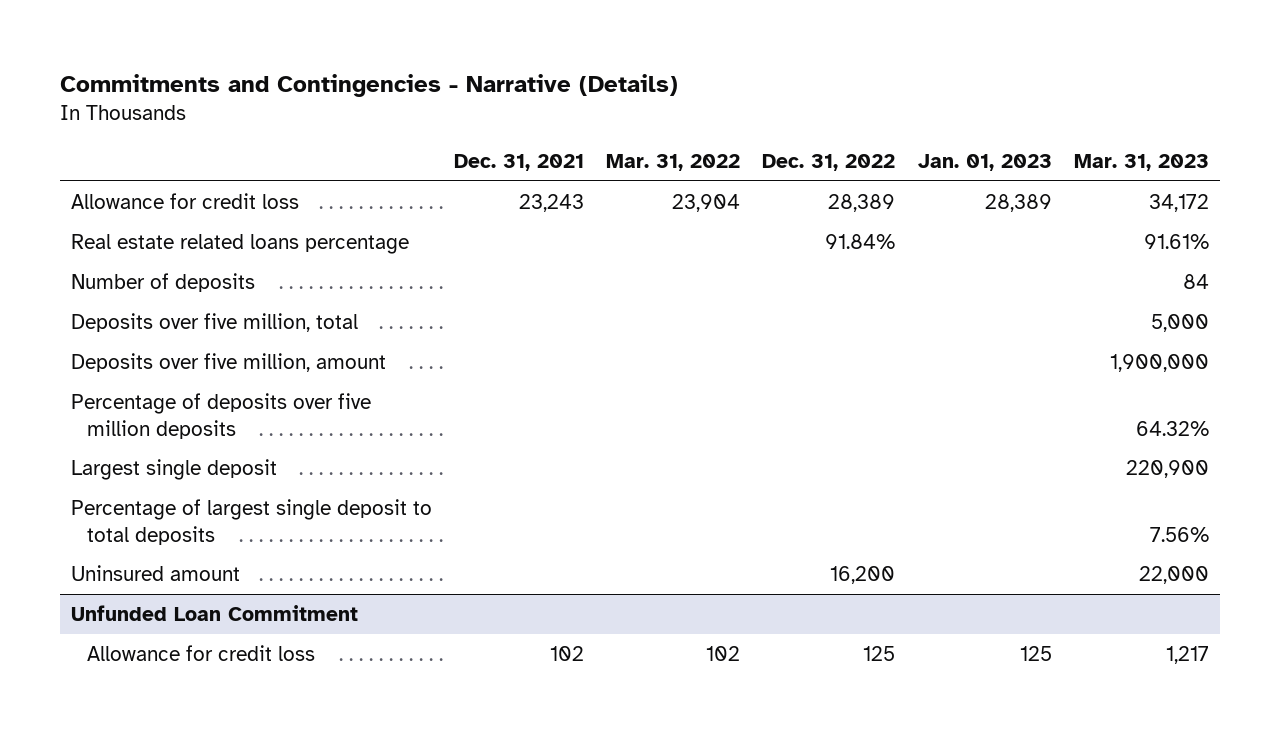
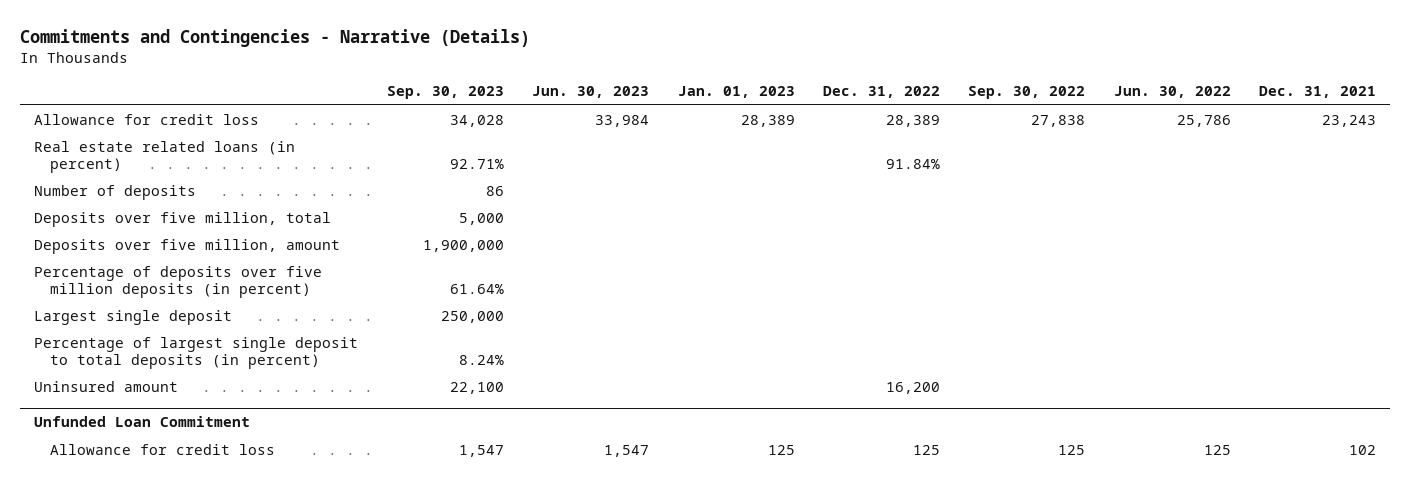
- | Dec. 31, 2021 | Mar. 31, 2022 | Dec. 31, 2022 | Jan. 01, 2023 | Mar. 31, 2023
+ | Sep. 30, 2023 | Jun. 30, 2023 | Jan. 01, 2023 | Dec. 31, 2022 | Sep. 30, 2022 | Jun. 30, 2022 | Dec. 31, 2021
- Real estate related loans percentage | | | 91.84% | | 91.61%
+ Real estate related loans (in percent) | 92.71% | | | 91.84% | | |
- Percentage of deposits over five million deposits | | | | | 64.32%
+ Percentage of deposits over five million deposits (in percent) | 61.64% | | | | | |
- Percentage of largest single deposit to total deposits | | | | | 7.56%
+ Percentage of largest single deposit to total deposits (in percent) | 8.24% | | | | | |

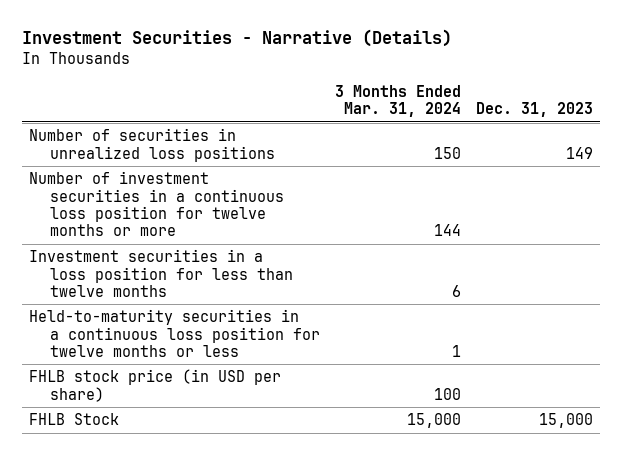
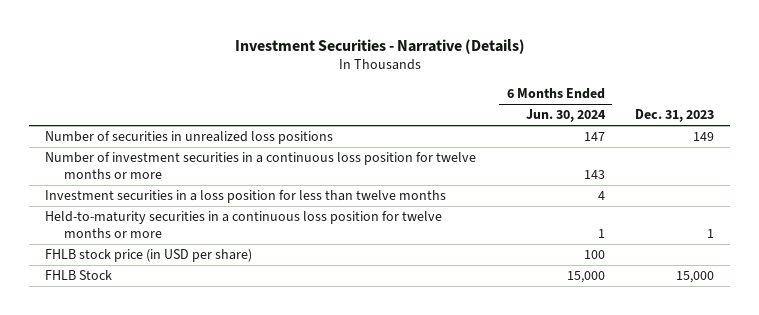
- | 3 Months Ended Mar. 31, 2024 | Dec. 31, 2023
+ | 6 Months Ended Jun. 30, 2024 | Dec. 31, 2023
- Held-to-maturity securities in a continuous loss position for twelve months or less | 1 |
+ Held-to-maturity securities in a continuous loss position for twelve months or more | 1 | 1

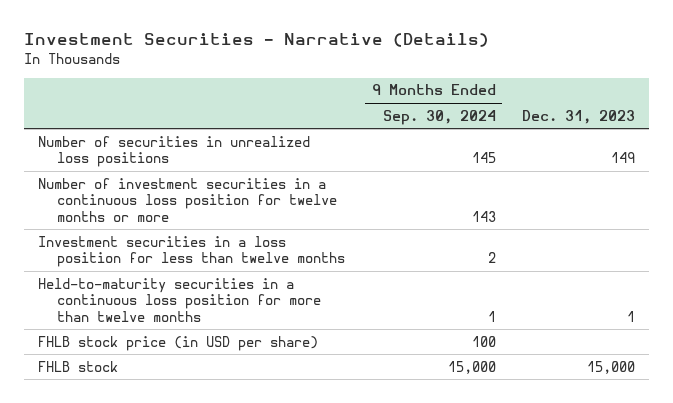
- | 6 Months Ended Jun. 30, 2024 | Dec. 31, 2023
+ | 9 Months Ended Sep. 30, 2024 | Dec. 31, 2023
- Held-to-maturity securities in a continuous loss position for twelve months or more | 1 | 1
+ Held-to-maturity securities in a continuous loss position for more than twelve months | 1 | 1
- FHLB Stock | 15,000 | 15,000
+ FHLB stock | 15,000 | 15,000

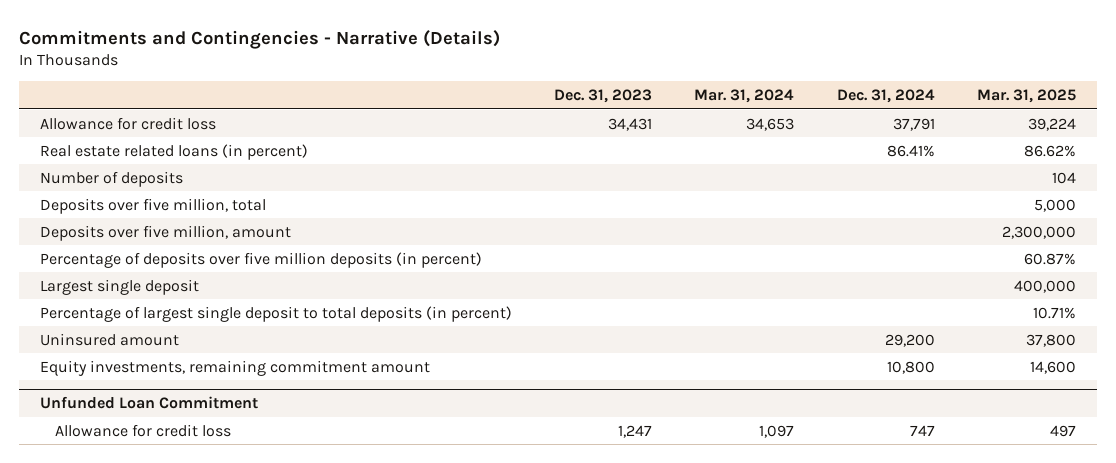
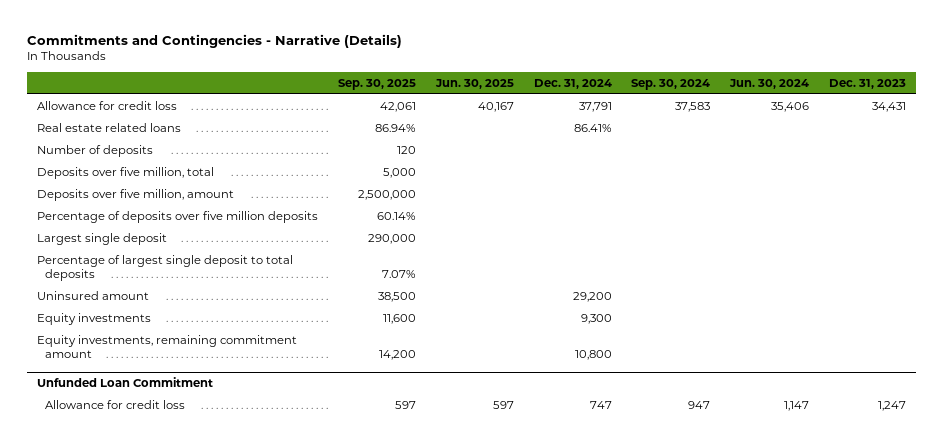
- | Dec. 31, 2023 | Mar. 31, 2024 | Dec. 31, 2024 | Mar. 31, 2025
+ | Sep. 30, 2025 | Jun. 30, 2025 | Dec. 31, 2024 | Sep. 30, 2024 | Jun. 30, 2024 | Dec. 31, 2023
- Real estate related loans (in percent) | | | 86.41% | 86.62%
+ Real estate related loans | 86.94% | | 86.41% | | |
- Percentage of deposits over five million deposits (in percent) | | | | 60.87%
+ Percentage of deposits over five million deposits | 60.14% | | | | |
- Percentage of largest single deposit to total deposits (in percent) | | | | 10.71%
+ Percentage of largest single deposit to total deposits | 7.07% | | | | |
+ Equity investments | 11,600 | | 9,300 | | |

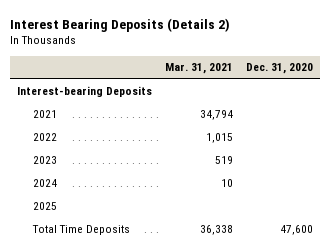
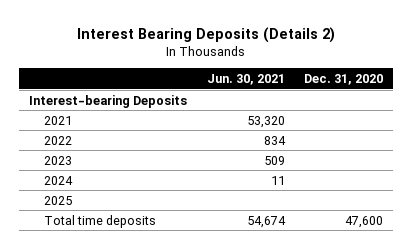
- | Mar. 31, 2021 | Dec. 31, 2020
+ | Jun. 30, 2021 | Dec. 31, 2020
- Total Time Deposits | 36,338 | 47,600
+ Total time deposits | 54,674 | 47,600

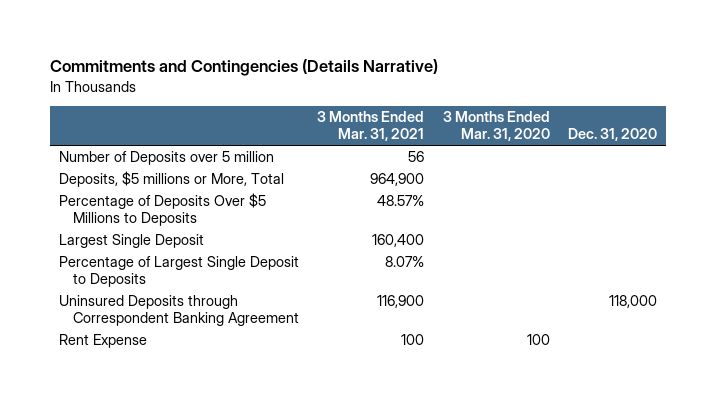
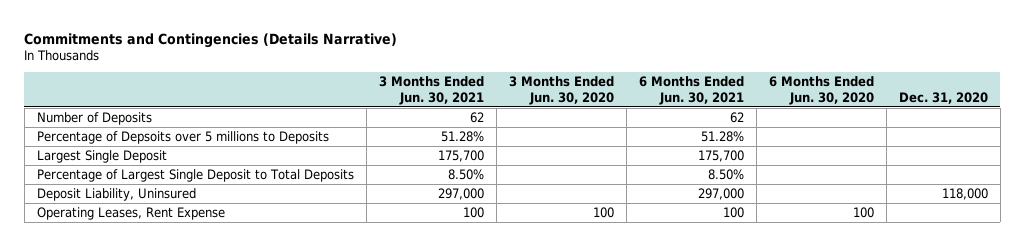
- | 3 Months Ended Mar. 31, 2021 | 3 Months Ended Mar. 31, 2020 | Dec. 31, 2020
+ | 3 Months Ended Jun. 30, 2021 | 3 Months Ended Jun. 30, 2020 | 6 Months Ended Jun. 30, 2021 | 6 Months Ended Jun. 30, 2020 | Dec. 31, 2020
- Number of Deposits over 5 million | 56 | |
- Deposits, $5 millions or More, Total | 964,900 | |
- Percentage of Deposits Over $5 Millions to Deposits | 48.57% | |
+ Number of Deposits | 62 | | 62 | |
+ Percentage of Depsoits over 5 millions to Deposits | 51.28% | | 51.28% | |
- Percentage of Largest Single Deposit to Deposits | 8.07% | |
- Uninsured Deposits through Correspondent Banking Agreement | 116,900 | | 118,000
- Rent Expense | 100 | 100 |
+ Percentage of Largest Single Deposit to Total Deposits | 8.50% | | 8.50% | |
+ Deposit Liability, Uninsured | 297,000 | | 297,000 | | 118,000
+ Operating Leases, Rent Expense | 100 | 100 | 100 | 100 |

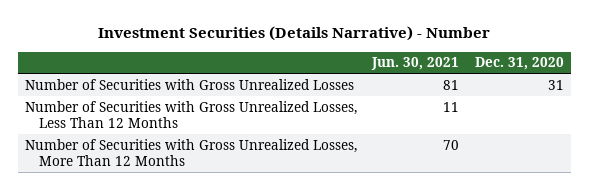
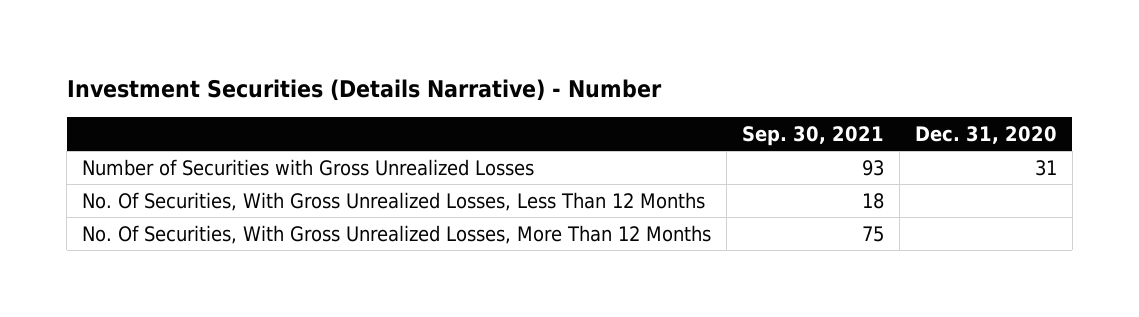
- | Jun. 30, 2021 | Dec. 31, 2020
+ | Sep. 30, 2021 | Dec. 31, 2020
- Number of Securities with Gross Unrealized Losses, Less Than 12 Months | 11 |
- Number of Securities with Gross Unrealized Losses, More Than 12 Months | 70 |
+ No. Of Securities, With Gross Unrealized Losses, Less Than 12 Months | 18 |
+ No. Of Securities, With Gross Unrealized Losses, More Than 12 Months | 75 |

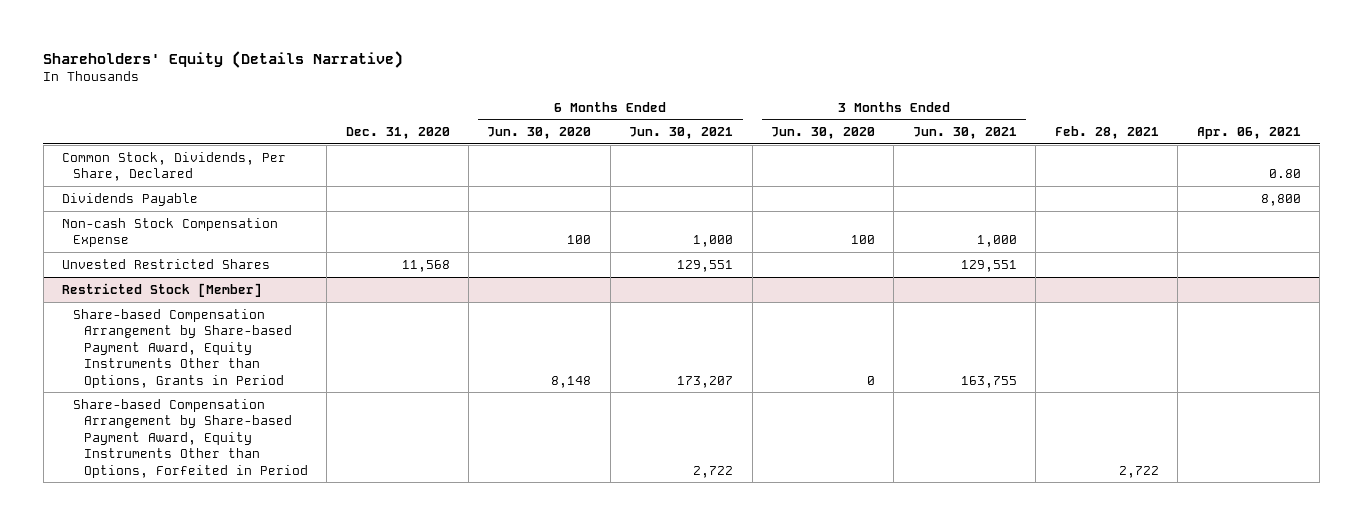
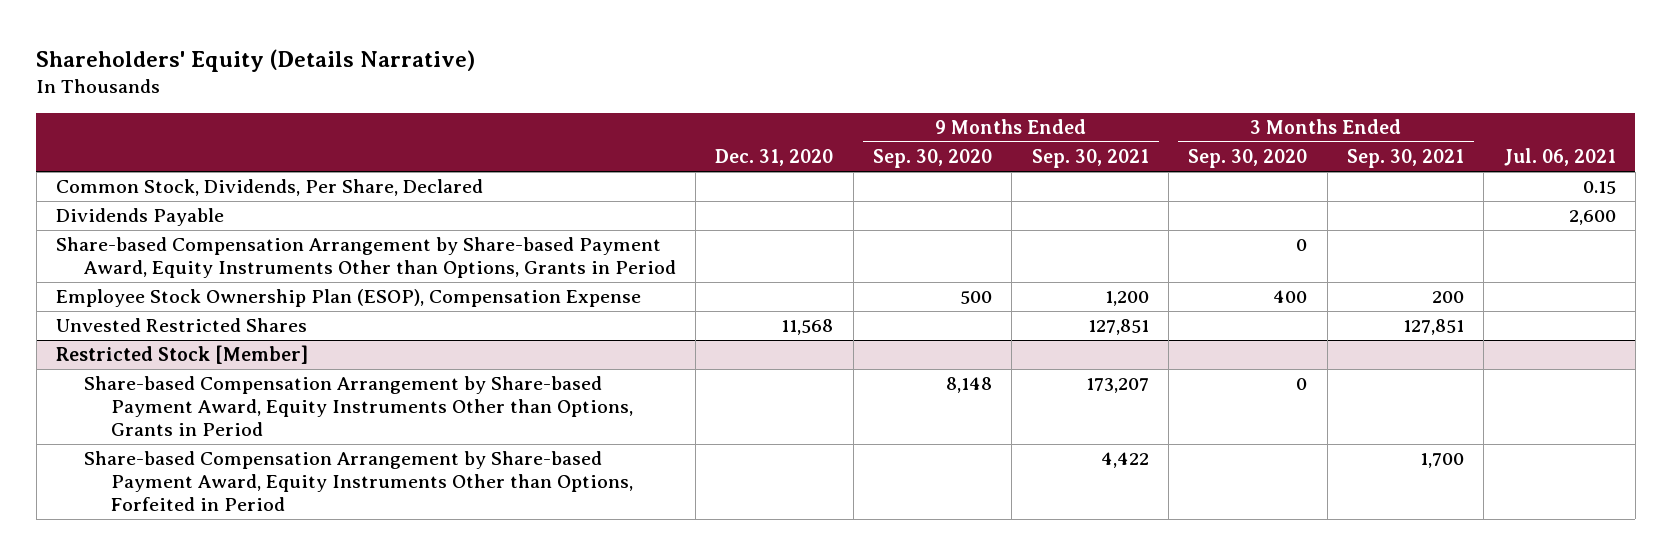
- | Dec. 31, 2020 | 6 Months Ended Jun. 30, 2020 | 6 Months Ended Jun. 30, 2021 | 3 Months Ended Jun. 30, 2020 | 3 Months Ended Jun. 30, 2021 | Feb. 28, 2021 | Apr. 06, 2021
+ | Dec. 31, 2020 | 9 Months Ended Sep. 30, 2020 | 9 Months Ended Sep. 30, 2021 | 3 Months Ended Sep. 30, 2020 | 3 Months Ended Sep. 30, 2021 | Jul. 06, 2021
- Non-cash Stock Compensation Expense | | 100 | 1,000 | 100 | 1,000 | |
+ Share-based Compensation Arrangement by Share-based Payment Award, Equity Instruments Other than Options, Grants in Period | | | | 0 | |
+ Employee Stock Ownership Plan (ESOP), Compensation Expense | | 500 | 1,200 | 400 | 200 |

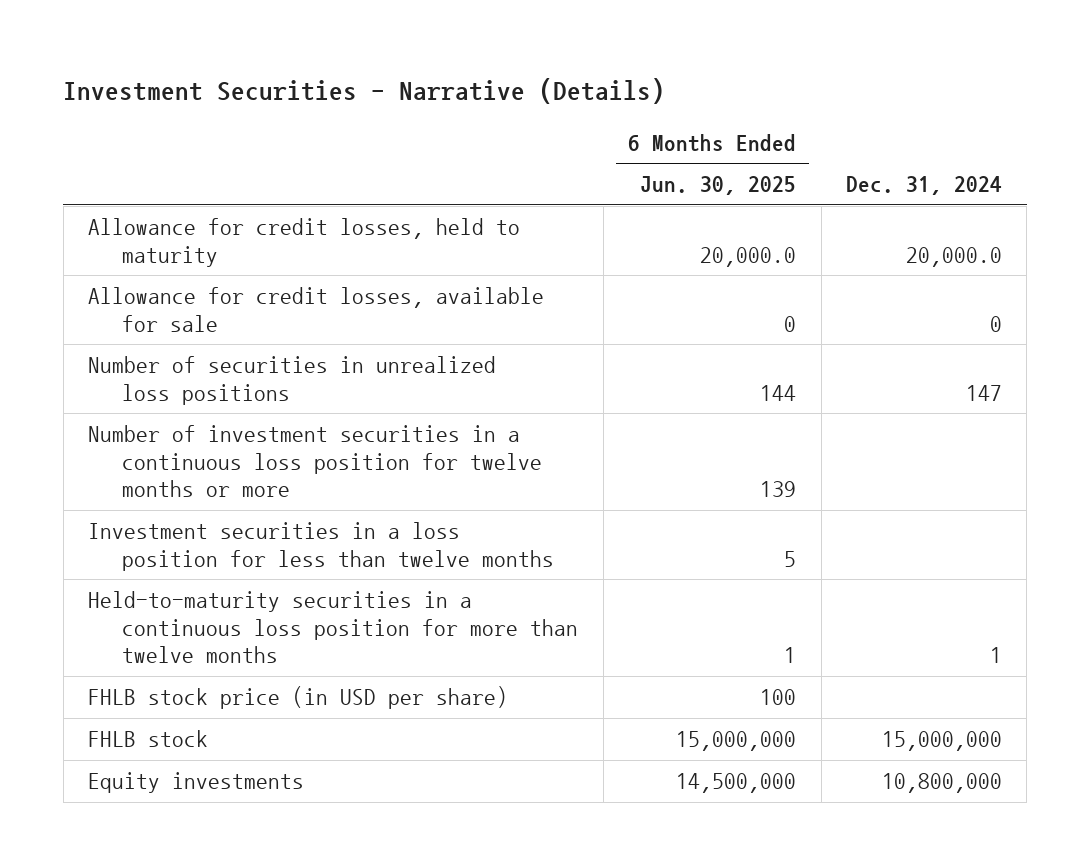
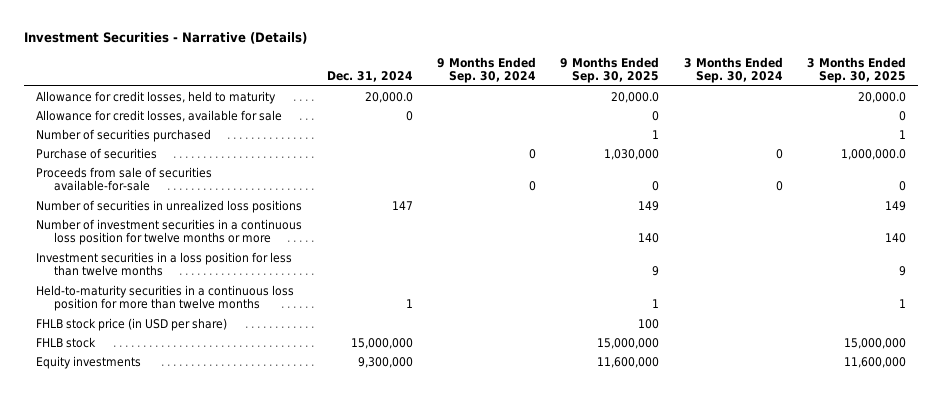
- | 6 Months Ended Jun. 30, 2025 | Dec. 31, 2024
+ | Dec. 31, 2024 | 9 Months Ended Sep. 30, 2024 | 9 Months Ended Sep. 30, 2025 | 3 Months Ended Sep. 30, 2024 | 3 Months Ended Sep. 30, 2025
+ Number of securities purchased | | | 1 | | 1
+ Purchase of securities | | 0 | 1,030,000 | 0 | 1,000,000.0
+ Proceeds from sale of securities available-for-sale | | 0 | 0 | 0 | 0
- Equity investments | 14,500,000 | 10,800,000
+ Equity investments | 9,300,000 | | 11,600,000 | | 11,600,000

